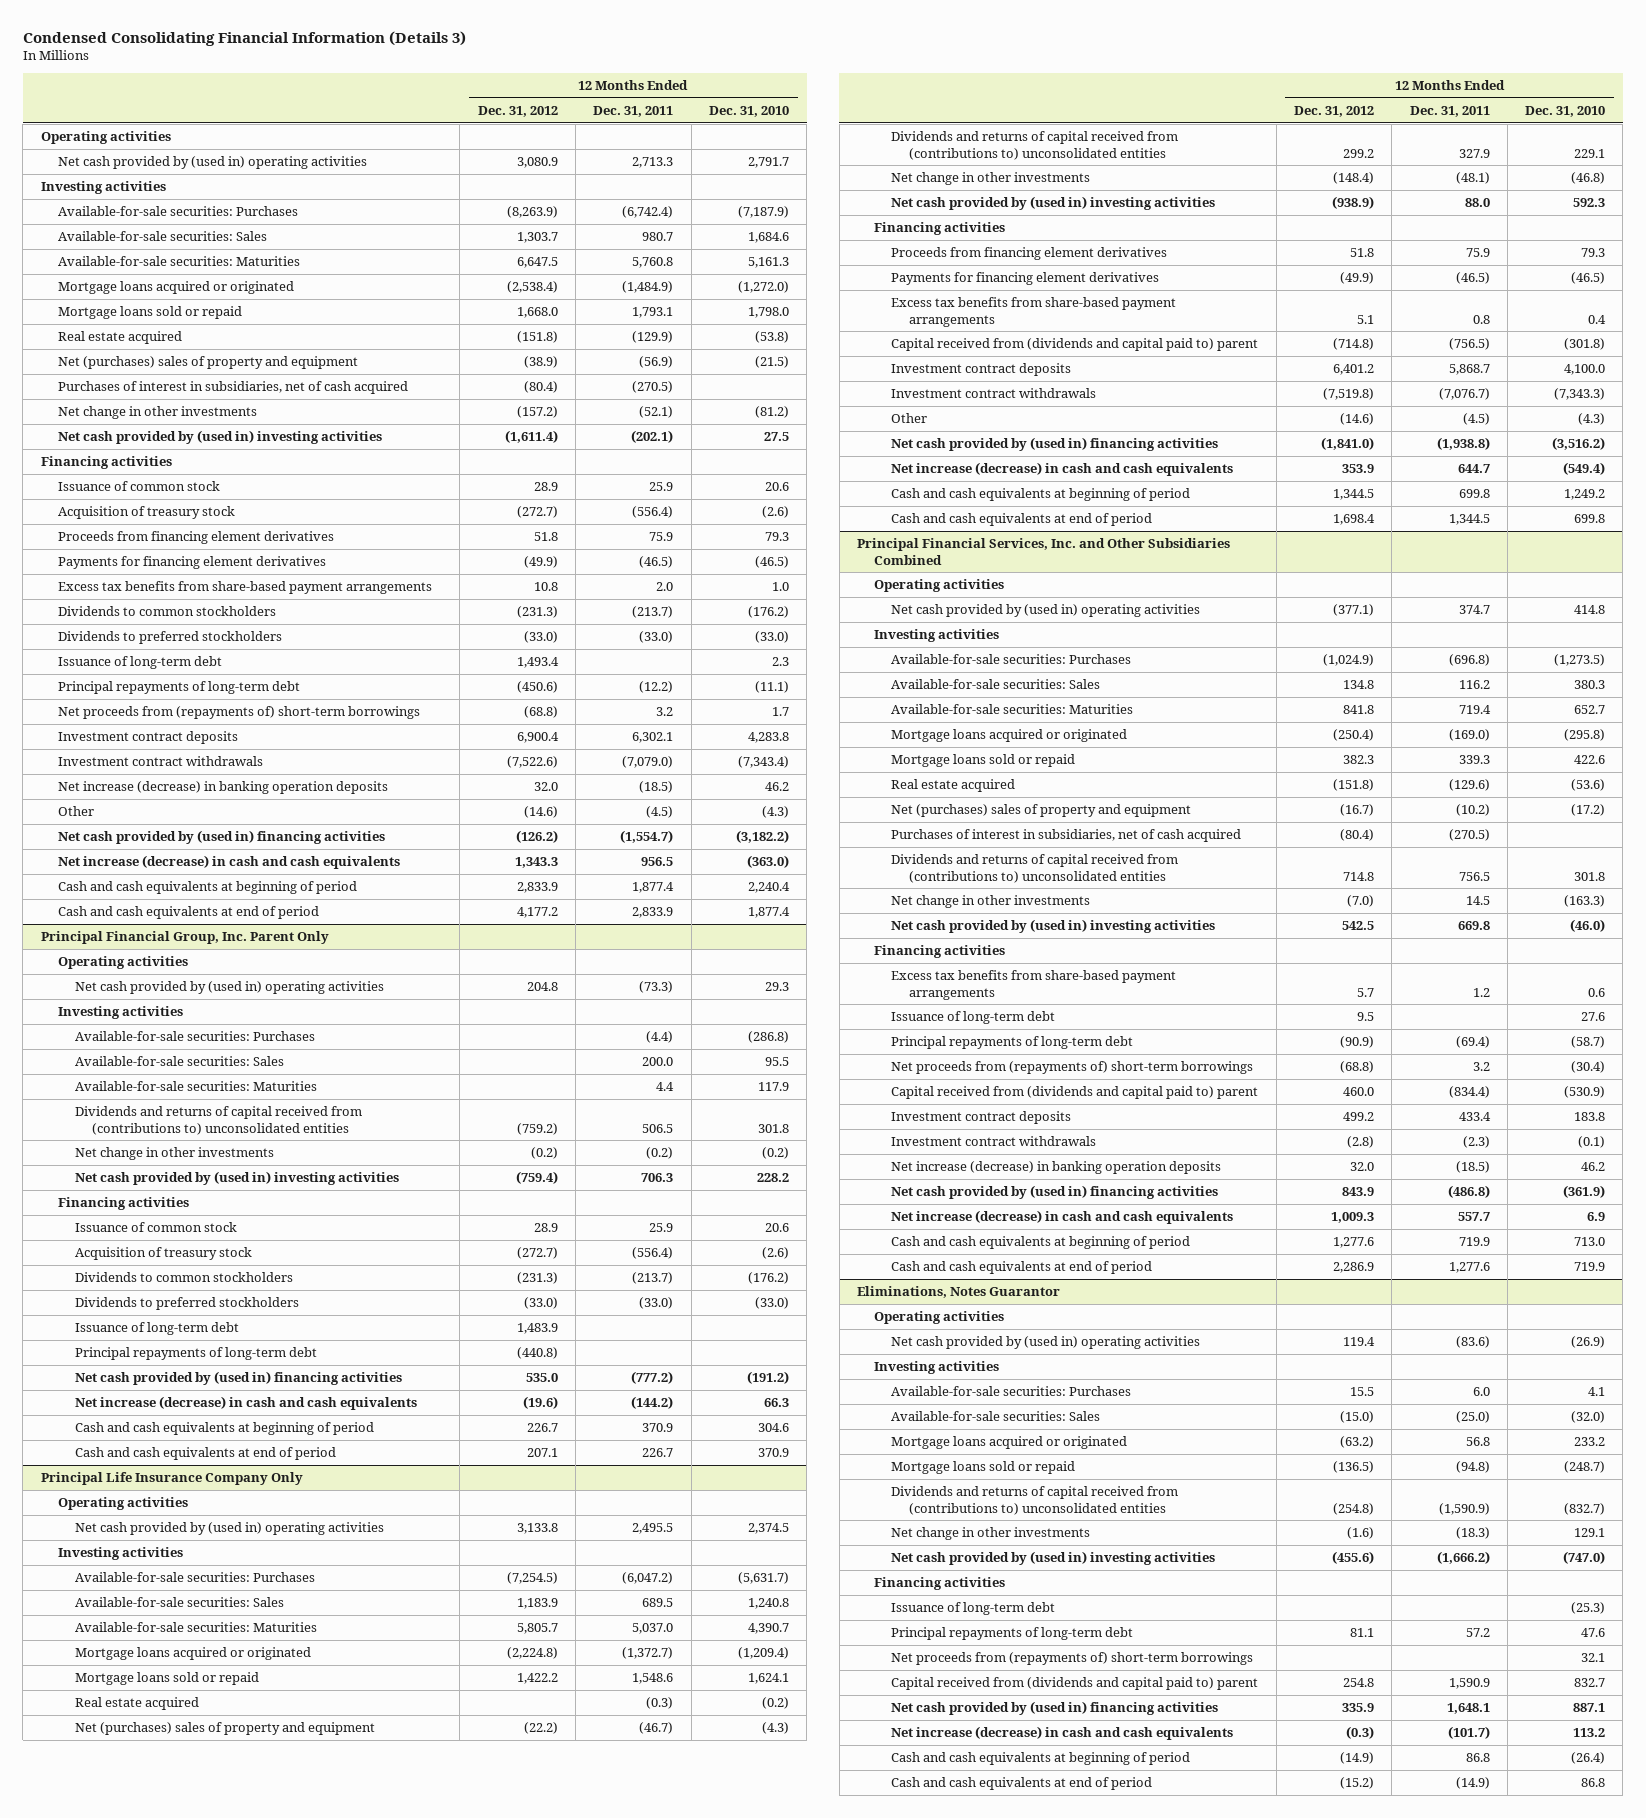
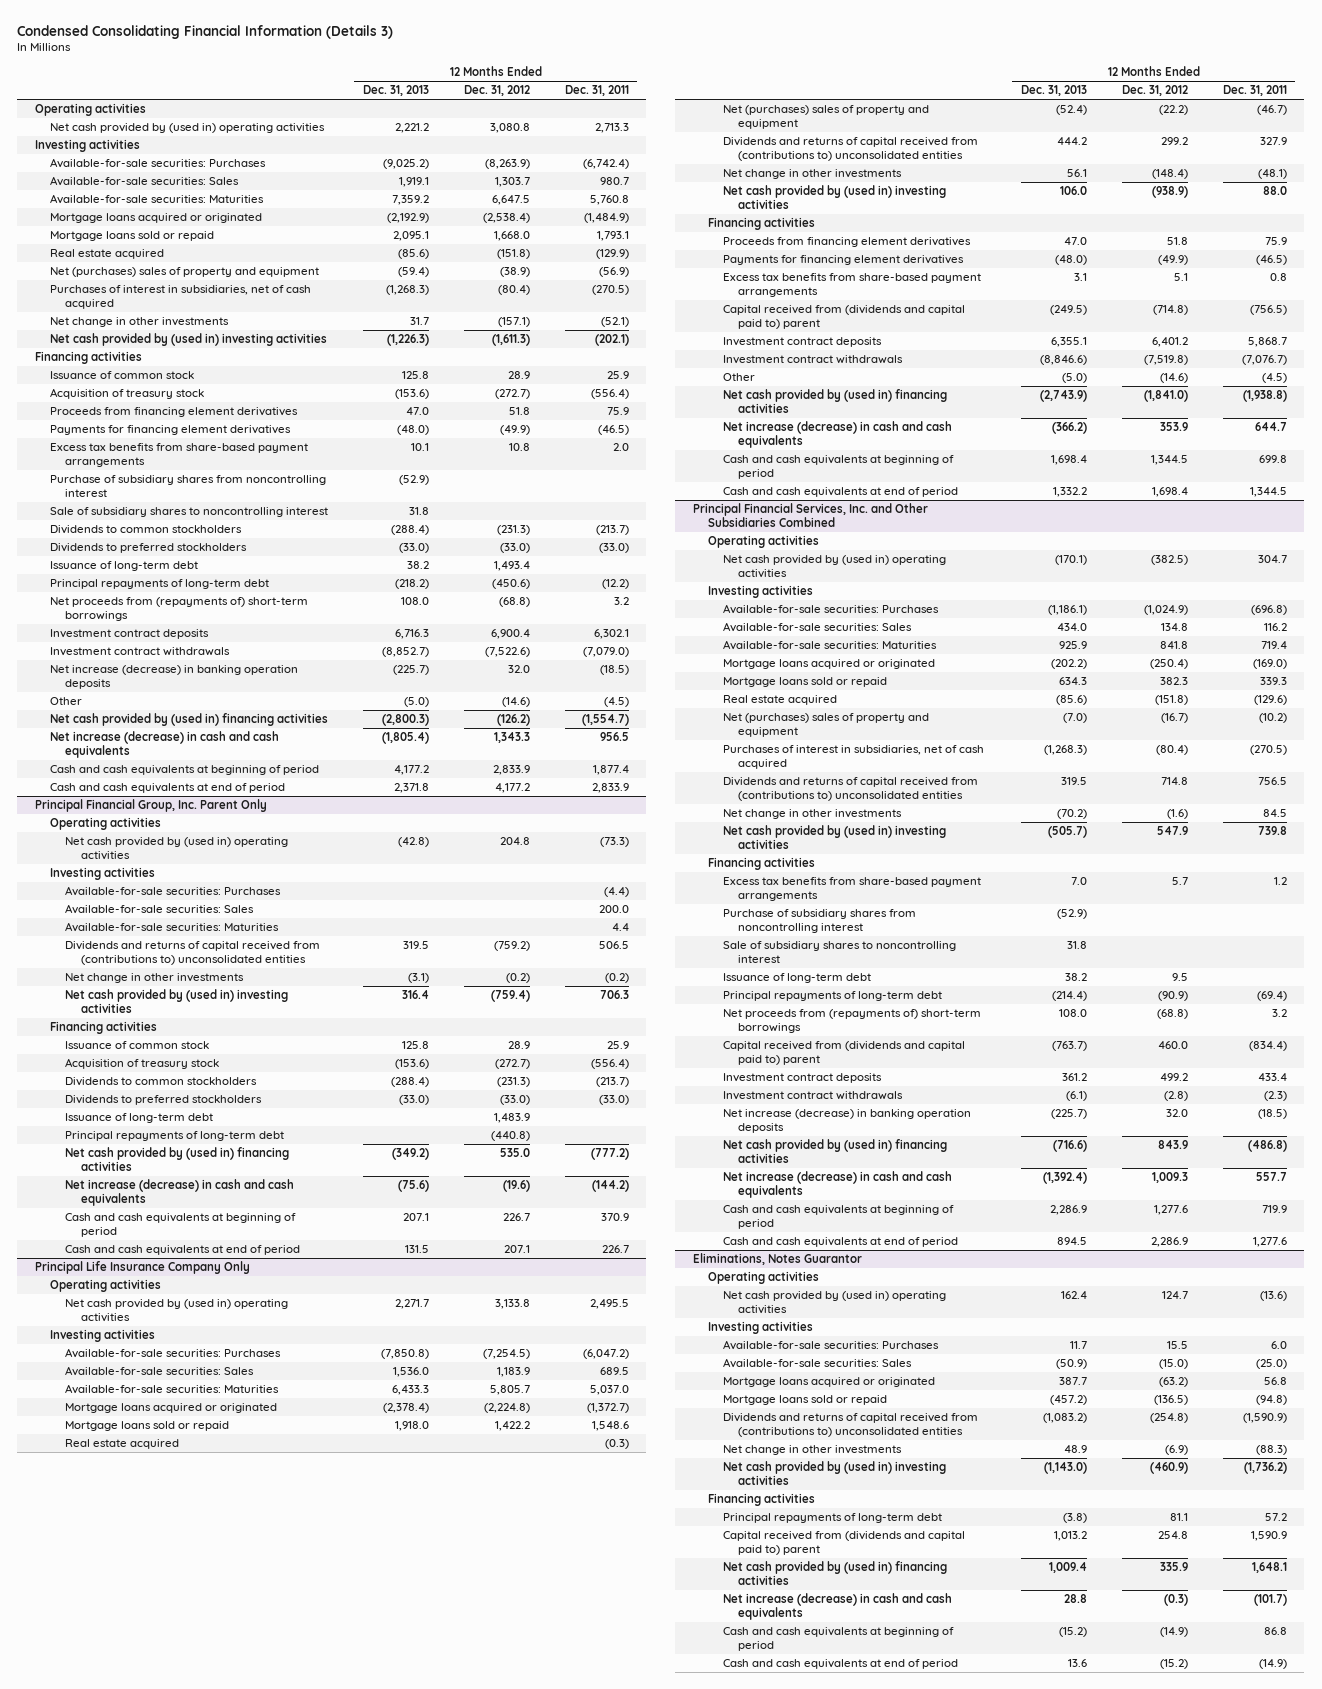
- | 12 Months Ended Dec. 31, 2012 | 12 Months Ended Dec. 31, 2011 | 12 Months Ended Dec. 31, 2010
+ | 12 Months Ended Dec. 31, 2013 | 12 Months Ended Dec. 31, 2012 | 12 Months Ended Dec. 31, 2011
- Net cash provided by (used in) operating activities | 3,080.9 | 2,713.3 | 2,791.7
+ Net cash provided by (used in) operating activities | 2,221.2 | 3,080.8 | 2,713.3
- Net change in other investments | (157.2) | (52.1) | (81.2)
- Net cash provided by (used in) investing activities | (1,611.4) | (202.1) | 27.5
+ Net change in other investments | 31.7 | (157.1) | (52.1)
+ Net cash provided by (used in) investing activities | (1,226.3) | (1,611.3) | (202.1)
+ Purchase of subsidiary shares from noncontrolling interest | (52.9) | |
+ Sale of subsidiary shares to noncontrolling interest | 31.8 | |
@ Principal Financial Services, Inc. and Other Subsidiaries Combined
- Net cash provided by (used in) operating activities | (377.1) | 374.7 | 414.8
+ Net cash provided by (used in) operating activities | (170.1) | (382.5) | 304.7
- Net change in other investments | (7.0) | 14.5 | (163.3)
- Net cash provided by (used in) investing activities | 542.5 | 669.8 | (46.0)
+ Net change in other investments | (70.2) | (1.6) | 84.5
+ Net cash provided by (used in) investing activities | (505.7) | 547.9 | 739.8
+ Purchase of subsidiary shares from noncontrolling interest | (52.9) | |
+ Sale of subsidiary shares to noncontrolling interest | 31.8 | |
@ Eliminations, Notes Guarantor
- Net cash provided by (used in) operating activities | 119.4 | (83.6) | (26.9)
+ Net cash provided by (used in) operating activities | 162.4 | 124.7 | (13.6)
- Net change in other investments | (1.6) | (18.3) | 129.1
- Net cash provided by (used in) investing activities | (455.6) | (1,666.2) | (747.0)
+ Net change in other investments | 48.9 | (6.9) | (88.3)
+ Net cash provided by (used in) investing activities | (1,143.0) | (460.9) | (1,736.2)
- Issuance of long-term debt | | | (25.3)
- Net proceeds from (repayments of) short-term borrowings | | | 32.1

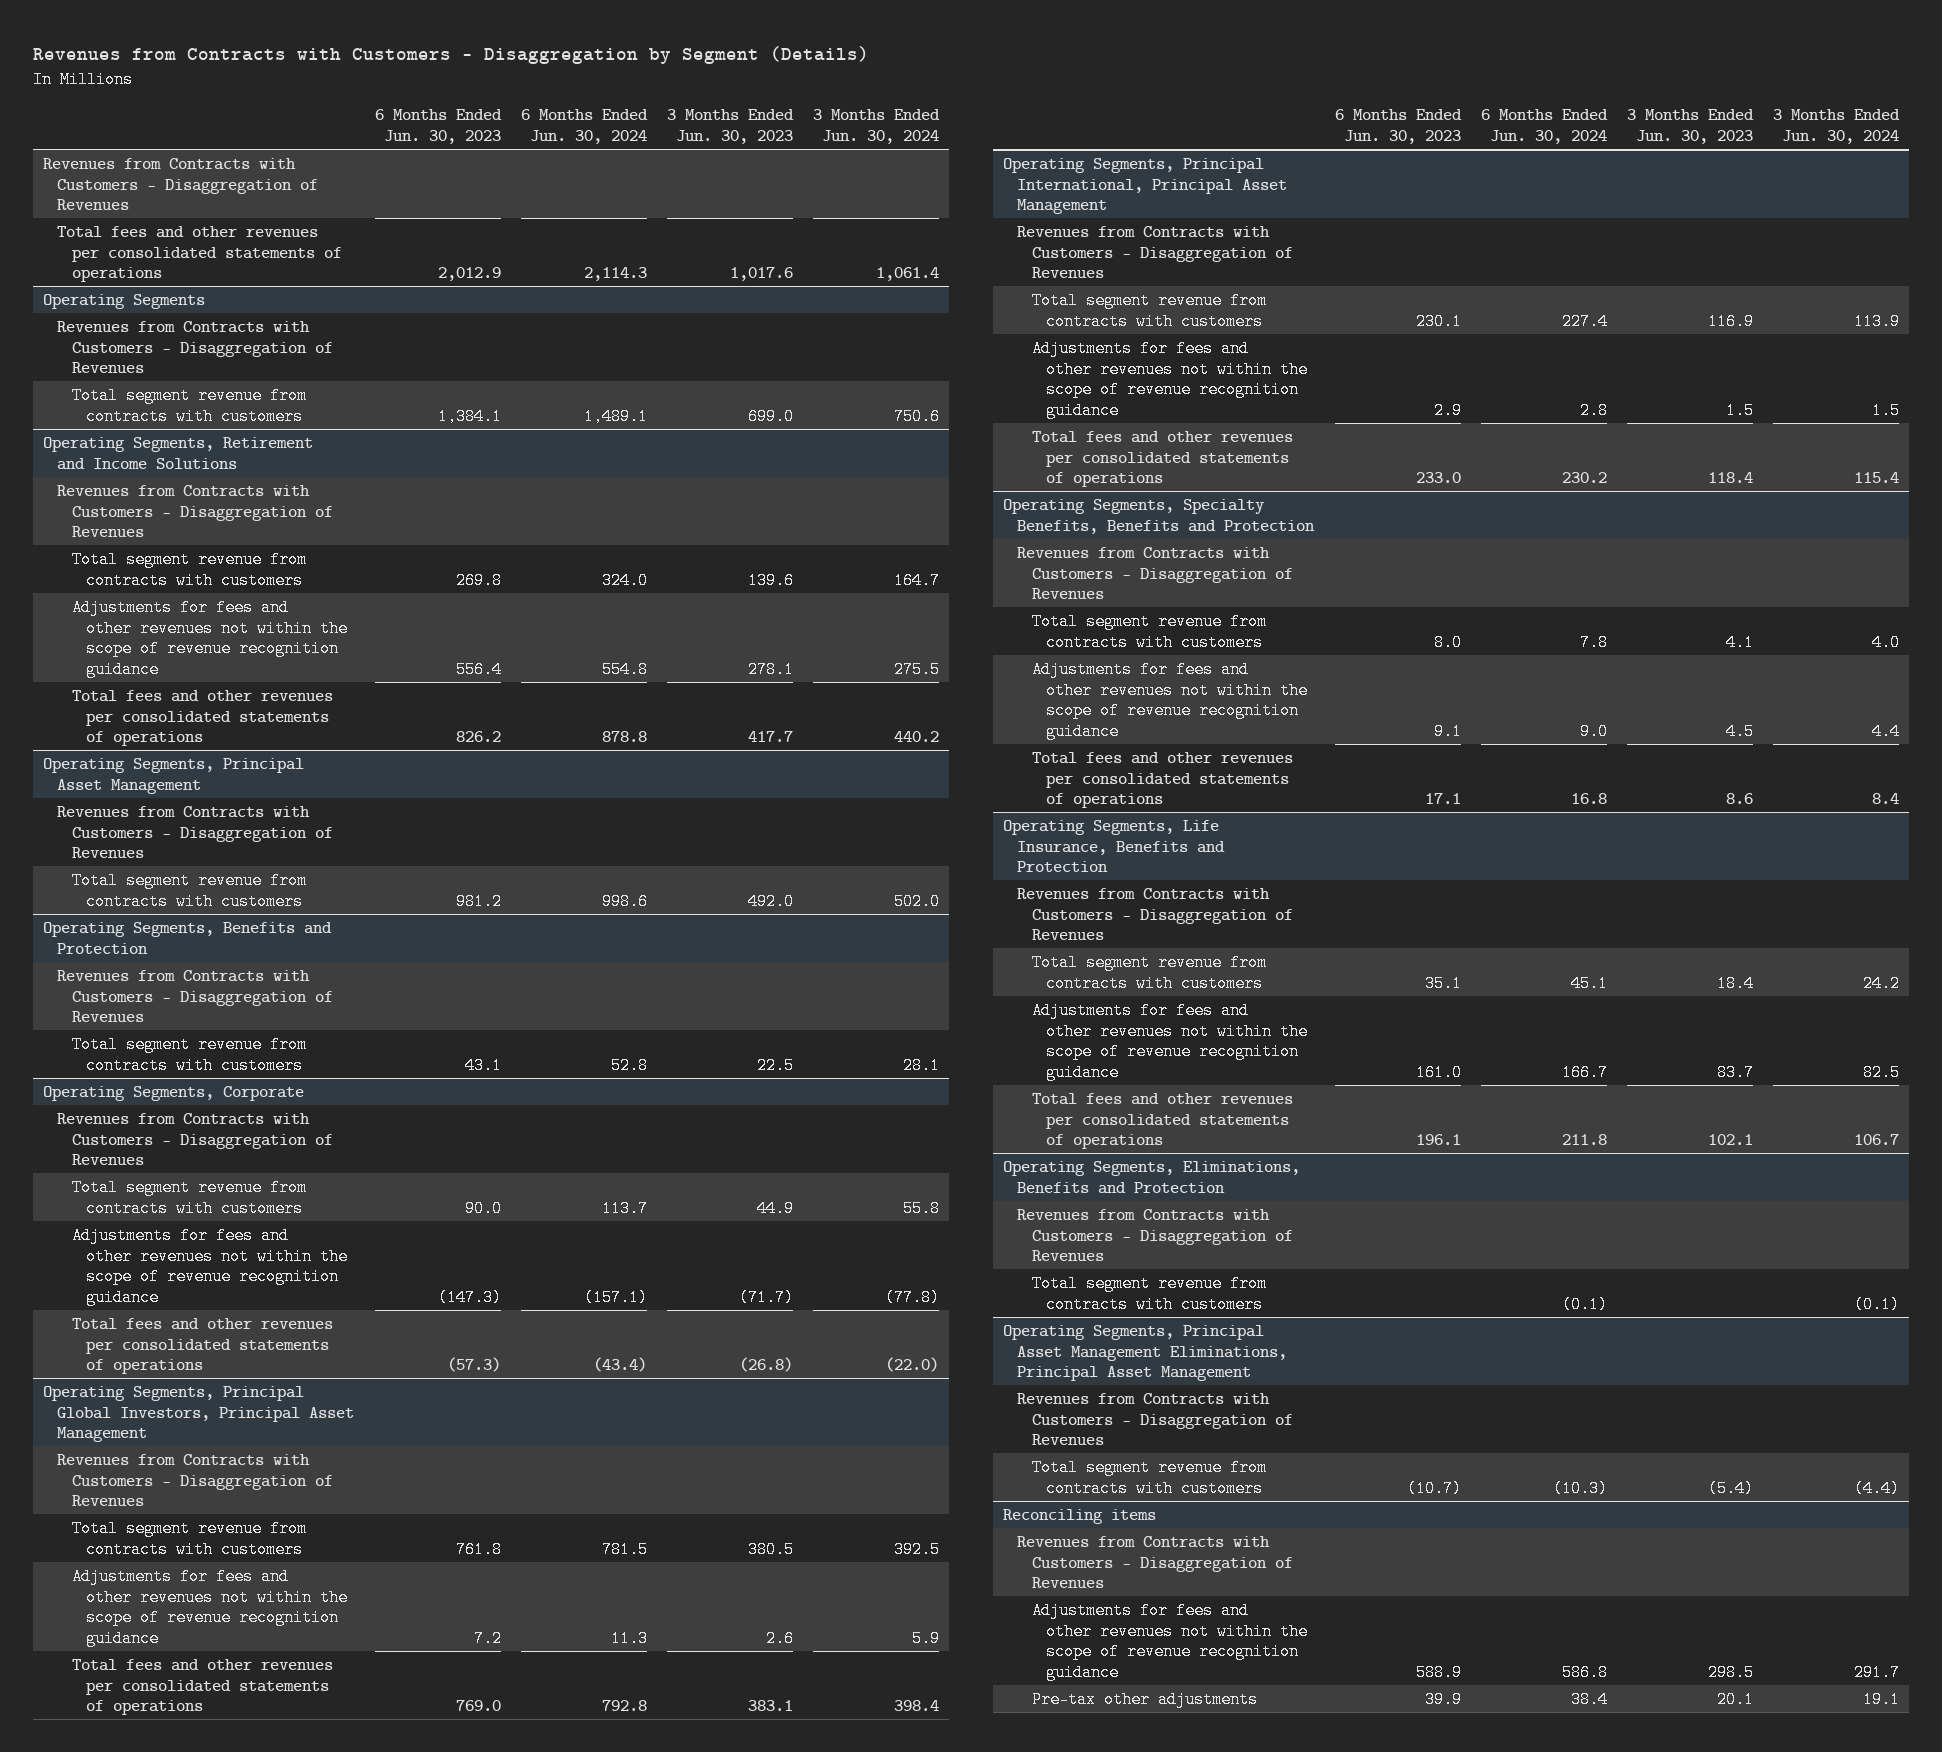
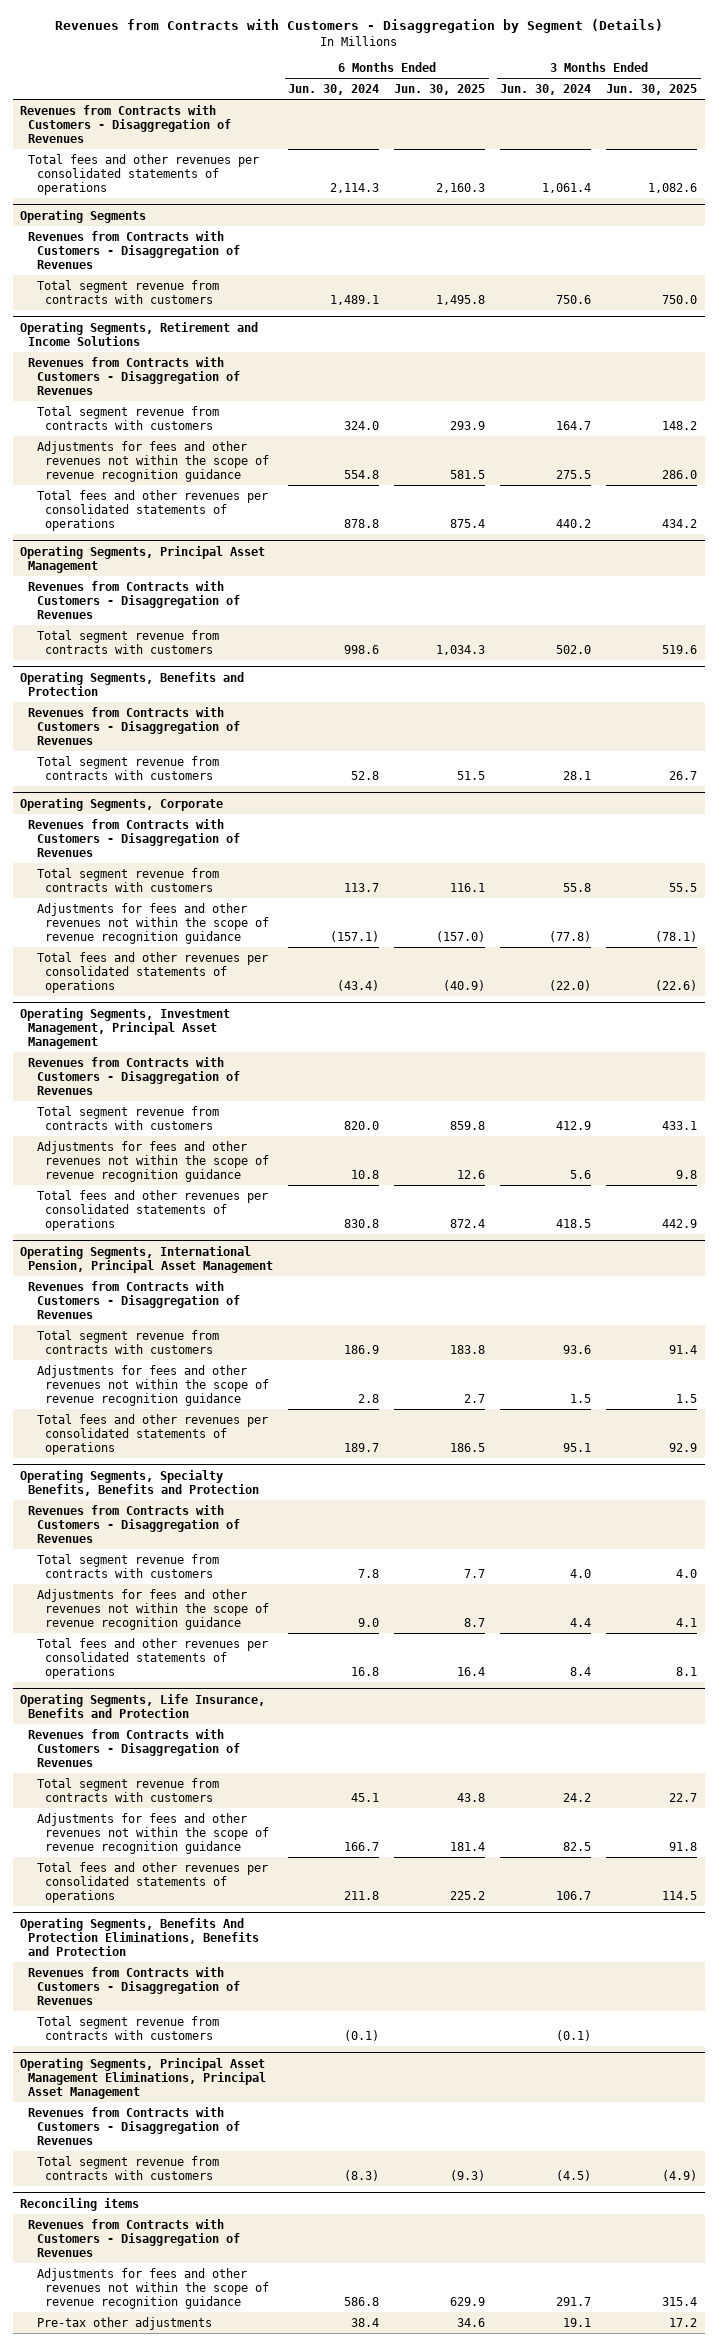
- | 6 Months Ended Jun. 30, 2023 | 6 Months Ended Jun. 30, 2024 | 3 Months Ended Jun. 30, 2023 | 3 Months Ended Jun. 30, 2024
+ | 6 Months Ended Jun. 30, 2024 | 6 Months Ended Jun. 30, 2025 | 3 Months Ended Jun. 30, 2024 | 3 Months Ended Jun. 30, 2025
- Operating Segments, Principal Global Investors, Principal Asset Management
+ Operating Segments, Investment Management, Principal Asset Management
- Total segment revenue from contracts with customers | 761.8 | 781.5 | 380.5 | 392.5
- Adjustments for fees and other revenues not within the scope of revenue recognition guidance | 7.2 | 11.3 | 2.6 | 5.9
- Total fees and other revenues per consolidated statements of operations | 769.0 | 792.8 | 383.1 | 398.4
- Operating Segments, Principal International, Principal Asset Management
+ Total segment revenue from contracts with customers | 820.0 | 859.8 | 412.9 | 433.1
+ Adjustments for fees and other revenues not within the scope of revenue recognition guidance | 10.8 | 12.6 | 5.6 | 9.8
+ Total fees and other revenues per consolidated statements of operations | 830.8 | 872.4 | 418.5 | 442.9
+ Operating Segments, International Pension, Principal Asset Management
- Total segment revenue from contracts with customers | 230.1 | 227.4 | 116.9 | 113.9
+ Total segment revenue from contracts with customers | 186.9 | 183.8 | 93.6 | 91.4
- Total fees and other revenues per consolidated statements of operations | 233.0 | 230.2 | 118.4 | 115.4
+ Total fees and other revenues per consolidated statements of operations | 189.7 | 186.5 | 95.1 | 92.9
- Operating Segments, Eliminations, Benefits and Protection
+ Operating Segments, Benefits And Protection Eliminations, Benefits and Protection
@ Operating Segments, Principal Asset Management Eliminations, Principal Asset Management
- Total segment revenue from contracts with customers | (10.7) | (10.3) | (5.4) | (4.4)
+ Total segment revenue from contracts with customers | (8.3) | (9.3) | (4.5) | (4.9)

